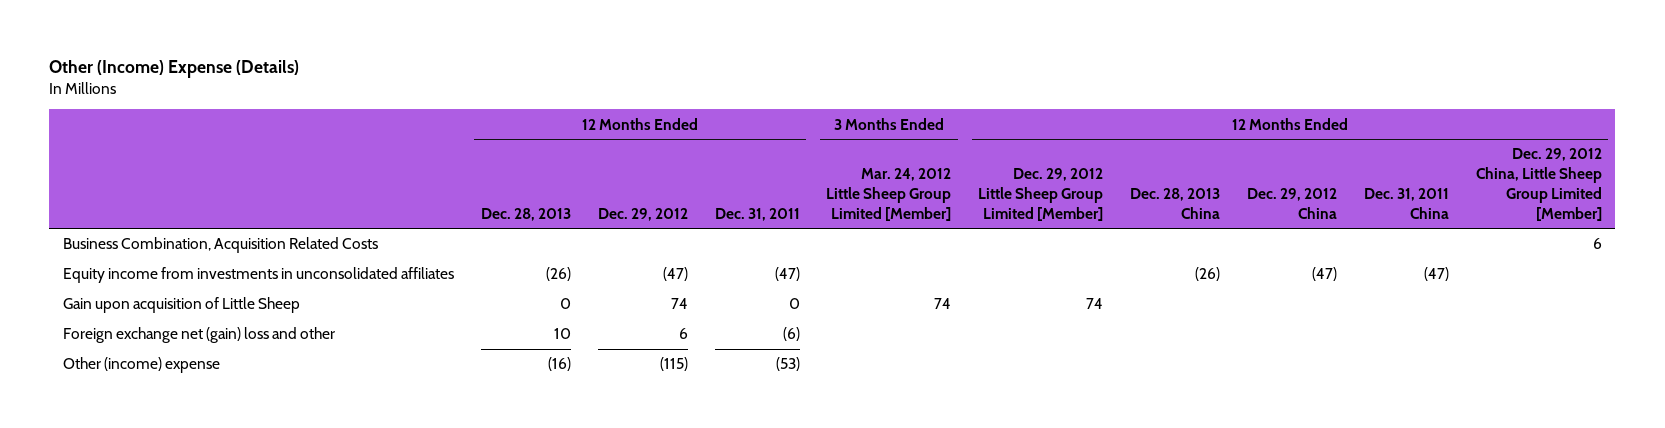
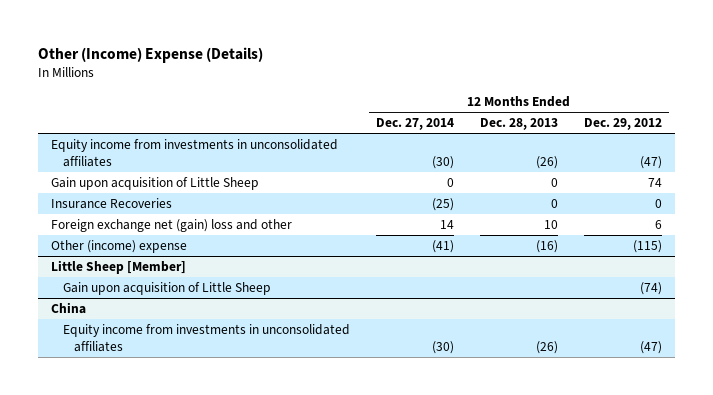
- | 12 Months Ended Dec. 28, 2013 | 12 Months Ended Dec. 29, 2012 | 12 Months Ended Dec. 31, 2011 | 3 Months Ended Mar. 24, 2012 Little Sheep Group Limited [Member] | 12 Months Ended Dec. 29, 2012 Little Sheep Group Limited [Member] | 12 Months Ended Dec. 28, 2013 China | 12 Months Ended Dec. 29, 2012 China | 12 Months Ended Dec. 31, 2011 China | 12 Months Ended Dec. 29, 2012 China, Little Sheep Group Limited [Member]
+ | 12 Months Ended Dec. 27, 2014 | 12 Months Ended Dec. 28, 2013 | 12 Months Ended Dec. 29, 2012
- Business Combination, Acquisition Related Costs | | | | | | | | | 6
+ Insurance Recoveries | (25) | 0 | 0
+ Little Sheep [Member]
+ Gain upon acquisition of Little Sheep | | | (74)
+ China
+ Equity income from investments in unconsolidated affiliates | (30) | (26) | (47)

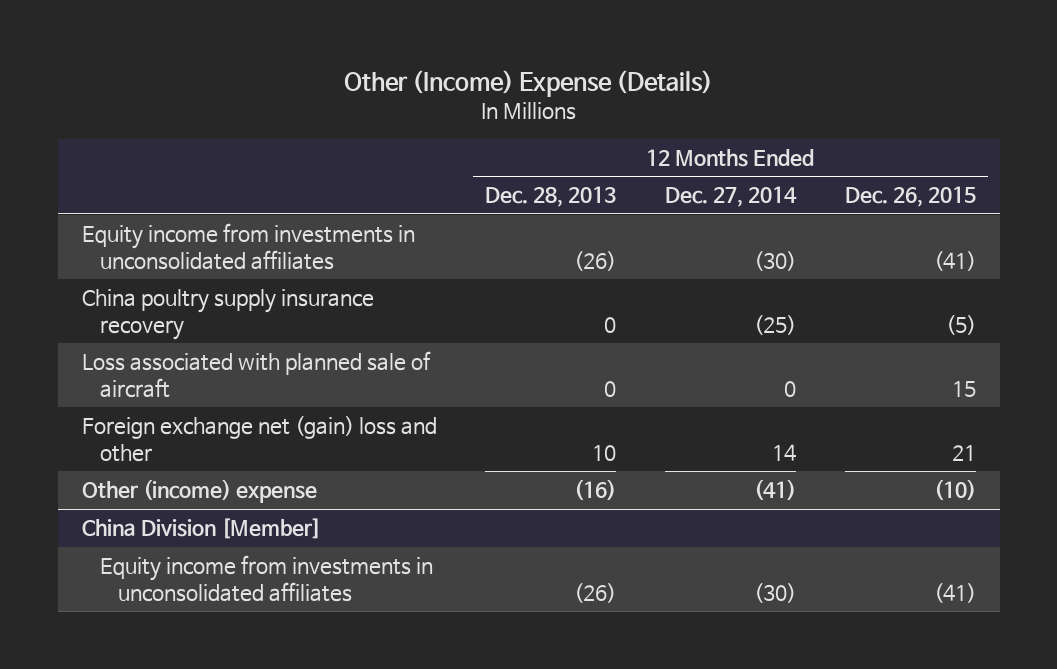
- | 12 Months Ended Dec. 27, 2014 | 12 Months Ended Dec. 28, 2013 | 12 Months Ended Dec. 29, 2012
+ | 12 Months Ended Dec. 28, 2013 | 12 Months Ended Dec. 27, 2014 | 12 Months Ended Dec. 26, 2015
- Gain upon acquisition of Little Sheep | 0 | 0 | 74
- Insurance Recoveries | (25) | 0 | 0
+ China poultry supply insurance recovery | 0 | (25) | (5)
+ Loss associated with planned sale of aircraft | 0 | 0 | 15
- Little Sheep [Member]
- Gain upon acquisition of Little Sheep | | | (74)
- China
+ China Division [Member]

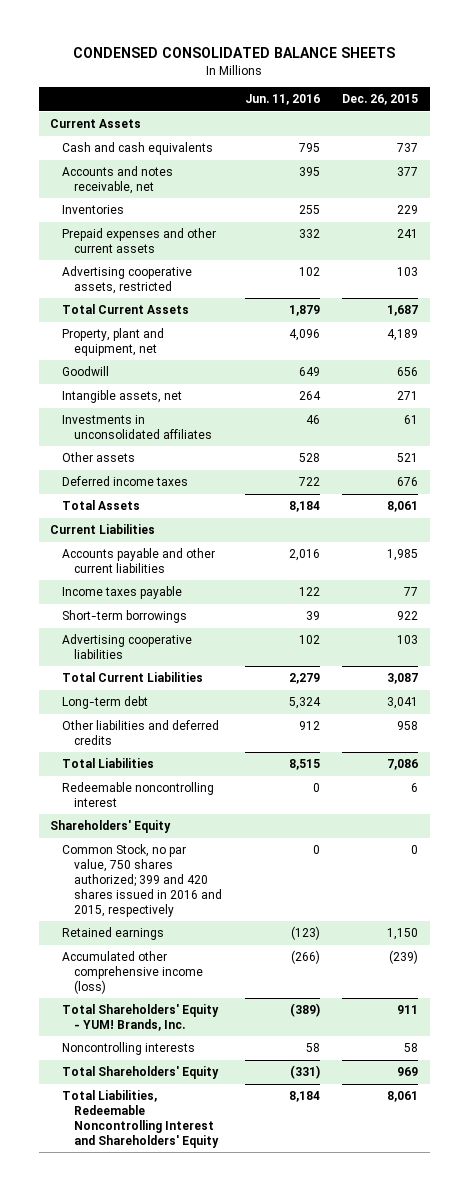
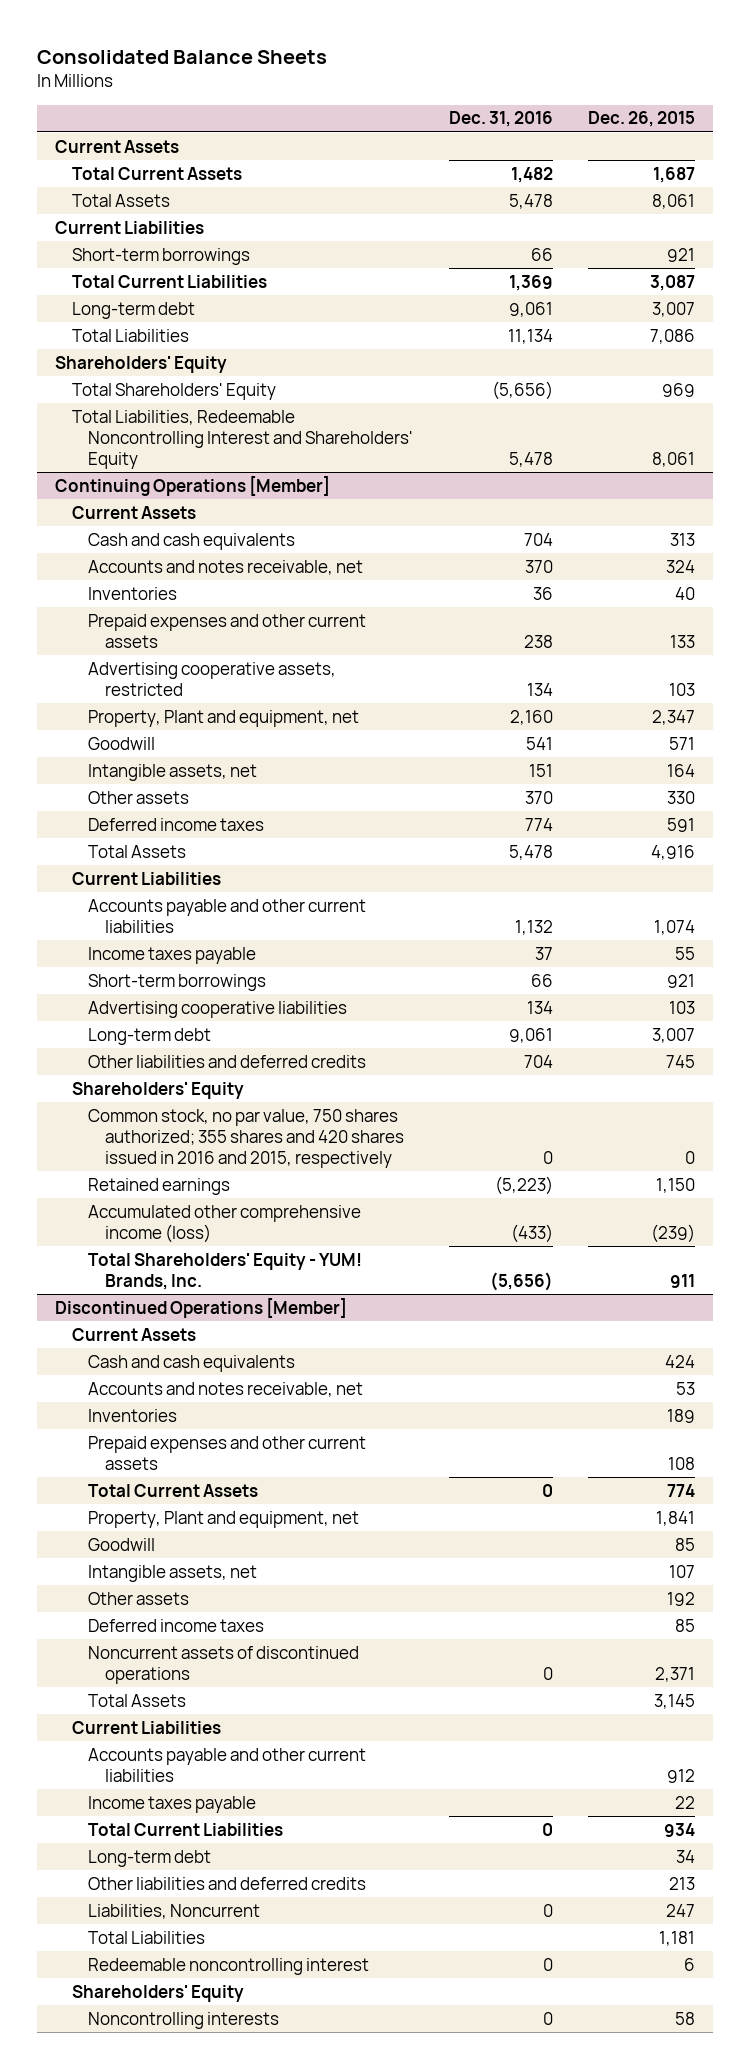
- CONDENSED CONSOLIDATED BALANCE SHEETS
+ Consolidated Balance Sheets
- | Jun. 11, 2016 | Dec. 26, 2015
+ | Dec. 31, 2016 | Dec. 26, 2015
- Cash and cash equivalents | 795 | 737
- Accounts and notes receivable, net | 395 | 377
- Inventories | 255 | 229
- Prepaid expenses and other current assets | 332 | 241
- Advertising cooperative assets, restricted | 102 | 103
- Property, plant and equipment, net | 4,096 | 4,189
- Goodwill | 649 | 656
- Intangible assets, net | 264 | 271
- Investments in unconsolidated affiliates | 46 | 61
- Other assets | 528 | 521
- Deferred income taxes | 722 | 676
- Accounts payable and other current liabilities | 2,016 | 1,985
- Income taxes payable | 122 | 77
- Short-term borrowings | 39 | 922
- Advertising cooperative liabilities | 102 | 103
+ Short-term borrowings | 66 | 921
- Long-term debt | 5,324 | 3,041
- Other liabilities and deferred credits | 912 | 958
+ Long-term debt | 9,061 | 3,007
- Redeemable noncontrolling interest | 0 | 6
- Common Stock, no par value, 750 shares authorized; 399 and 420 shares issued in 2016 and 2015, respectively | 0 | 0
moved up: Total Shareholders' Equity | (5,656) | 969
moved up: Total Liabilities, Redeemable Noncontrolling Interest and Shareholders' Equity | 5,478 | 8,061
+ Continuing Operations [Member]
+ Current Assets
+ Cash and cash equivalents | 704 | 313
+ Accounts and notes receivable, net | 370 | 324
+ Inventories | 36 | 40
+ Prepaid expenses and other current assets | 238 | 133
+ Advertising cooperative assets, restricted | 134 | 103
+ Property, Plant and equipment, net | 2,160 | 2,347
+ Goodwill | 541 | 571
+ Intangible assets, net | 151 | 164
+ Other assets | 370 | 330
+ Deferred income taxes | 774 | 591
+ Total Assets | 5,478 | 4,916
+ Current Liabilities
+ Accounts payable and other current liabilities | 1,132 | 1,074
+ Income taxes payable | 37 | 55
+ Short-term borrowings | 66 | 921
+ Advertising cooperative liabilities | 134 | 103
+ Long-term debt | 9,061 | 3,007
+ Other liabilities and deferred credits | 704 | 745
+ Shareholders' Equity
+ Common stock, no par value, 750 shares authorized; 355 shares and 420 shares issued in 2016 and 2015, respectively | 0 | 0
+ Discontinued Operations [Member]
+ Current Assets
+ Cash and cash equivalents | | 424
+ Accounts and notes receivable, net | | 53
+ Inventories | | 189
+ Prepaid expenses and other current assets | | 108
+ Total Current Assets | 0 | 774
+ Property, Plant and equipment, net | | 1,841
+ Goodwill | | 85
+ Intangible assets, net | | 107
+ Other assets | | 192
+ Deferred income taxes | | 85
+ Noncurrent assets of discontinued operations | 0 | 2,371
+ Total Assets | | 3,145
+ Current Liabilities
+ Accounts payable and other current liabilities | | 912
+ Income taxes payable | | 22
+ Total Current Liabilities | 0 | 934
+ Long-term debt | | 34
+ Other liabilities and deferred credits | | 213
+ Liabilities, Noncurrent | 0 | 247
+ Total Liabilities | | 1,181
+ Redeemable noncontrolling interest | 0 | 6
+ Shareholders' Equity

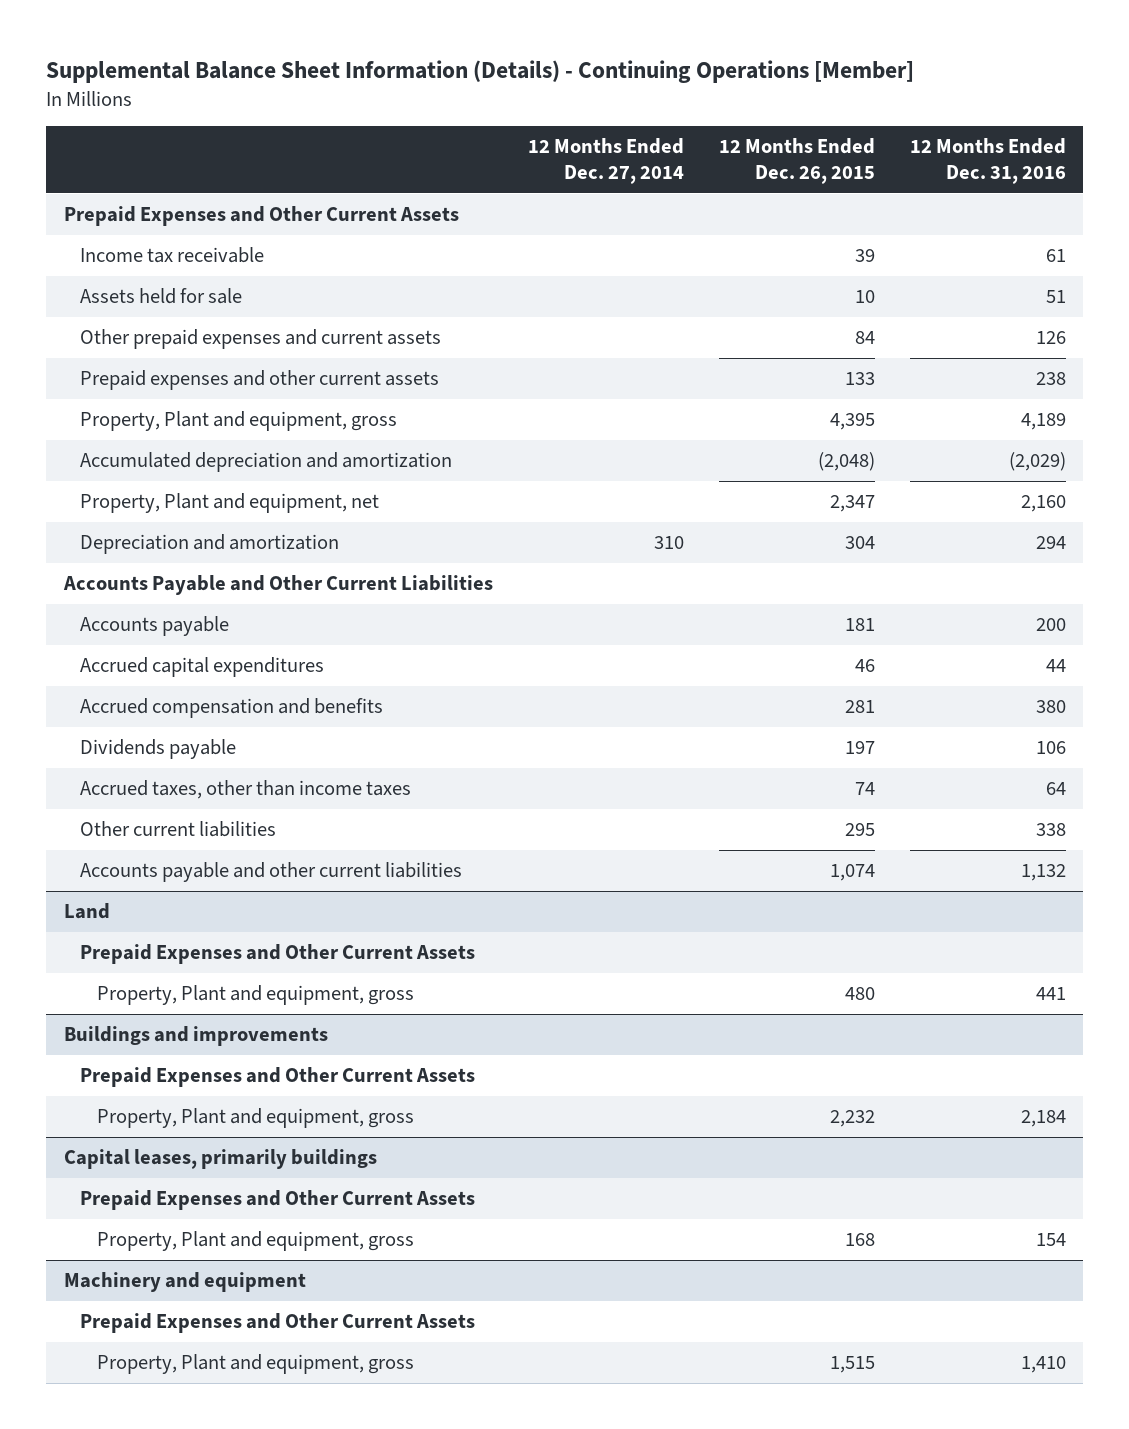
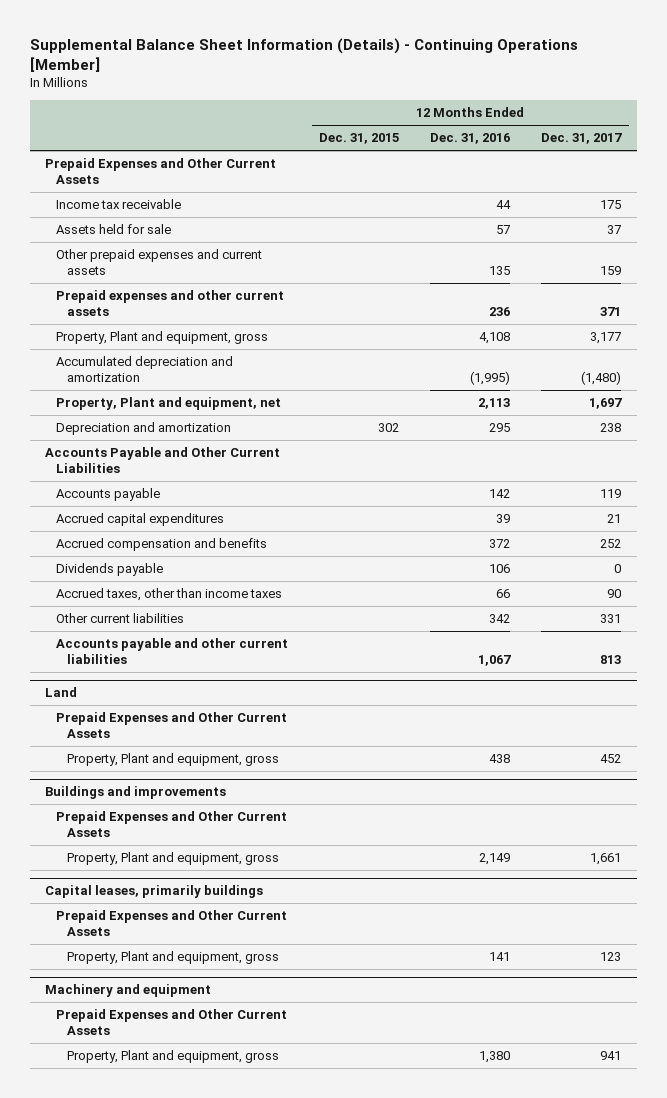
- | 12 Months Ended Dec. 27, 2014 | 12 Months Ended Dec. 26, 2015 | 12 Months Ended Dec. 31, 2016
+ | 12 Months Ended Dec. 31, 2015 | 12 Months Ended Dec. 31, 2016 | 12 Months Ended Dec. 31, 2017
- Income tax receivable | | 39 | 61
- Assets held for sale | | 10 | 51
- Other prepaid expenses and current assets | | 84 | 126
- Prepaid expenses and other current assets | | 133 | 238
- Property, Plant and equipment, gross | | 4,395 | 4,189
- Accumulated depreciation and amortization | | (2,048) | (2,029)
- Property, Plant and equipment, net | | 2,347 | 2,160
- Depreciation and amortization | 310 | 304 | 294
+ Income tax receivable | | 44 | 175
+ Assets held for sale | | 57 | 37
+ Other prepaid expenses and current assets | | 135 | 159
+ Prepaid expenses and other current assets | | 236 | 371
+ Property, Plant and equipment, gross | | 4,108 | 3,177
+ Accumulated depreciation and amortization | | (1,995) | (1,480)
+ Property, Plant and equipment, net | | 2,113 | 1,697
+ Depreciation and amortization | 302 | 295 | 238
- Accounts payable | | 181 | 200
- Accrued capital expenditures | | 46 | 44
- Accrued compensation and benefits | | 281 | 380
+ Accounts payable | | 142 | 119
+ Accrued capital expenditures | | 39 | 21
+ Accrued compensation and benefits | | 372 | 252
- Accrued taxes, other than income taxes | | 74 | 64
- Other current liabilities | | 295 | 338
- Accounts payable and other current liabilities | | 1,074 | 1,132
+ Accrued taxes, other than income taxes | | 66 | 90
+ Other current liabilities | | 342 | 331
+ Accounts payable and other current liabilities | | 1,067 | 813
@ Land
- Property, Plant and equipment, gross | | 480 | 441
+ Property, Plant and equipment, gross | | 438 | 452
@ Buildings and improvements
- Property, Plant and equipment, gross | | 2,232 | 2,184
+ Property, Plant and equipment, gross | | 2,149 | 1,661
@ Capital leases, primarily buildings
- Property, Plant and equipment, gross | | 168 | 154
+ Property, Plant and equipment, gross | | 141 | 123
@ Machinery and equipment
- Property, Plant and equipment, gross | | 1,515 | 1,410
+ Property, Plant and equipment, gross | | 1,380 | 941

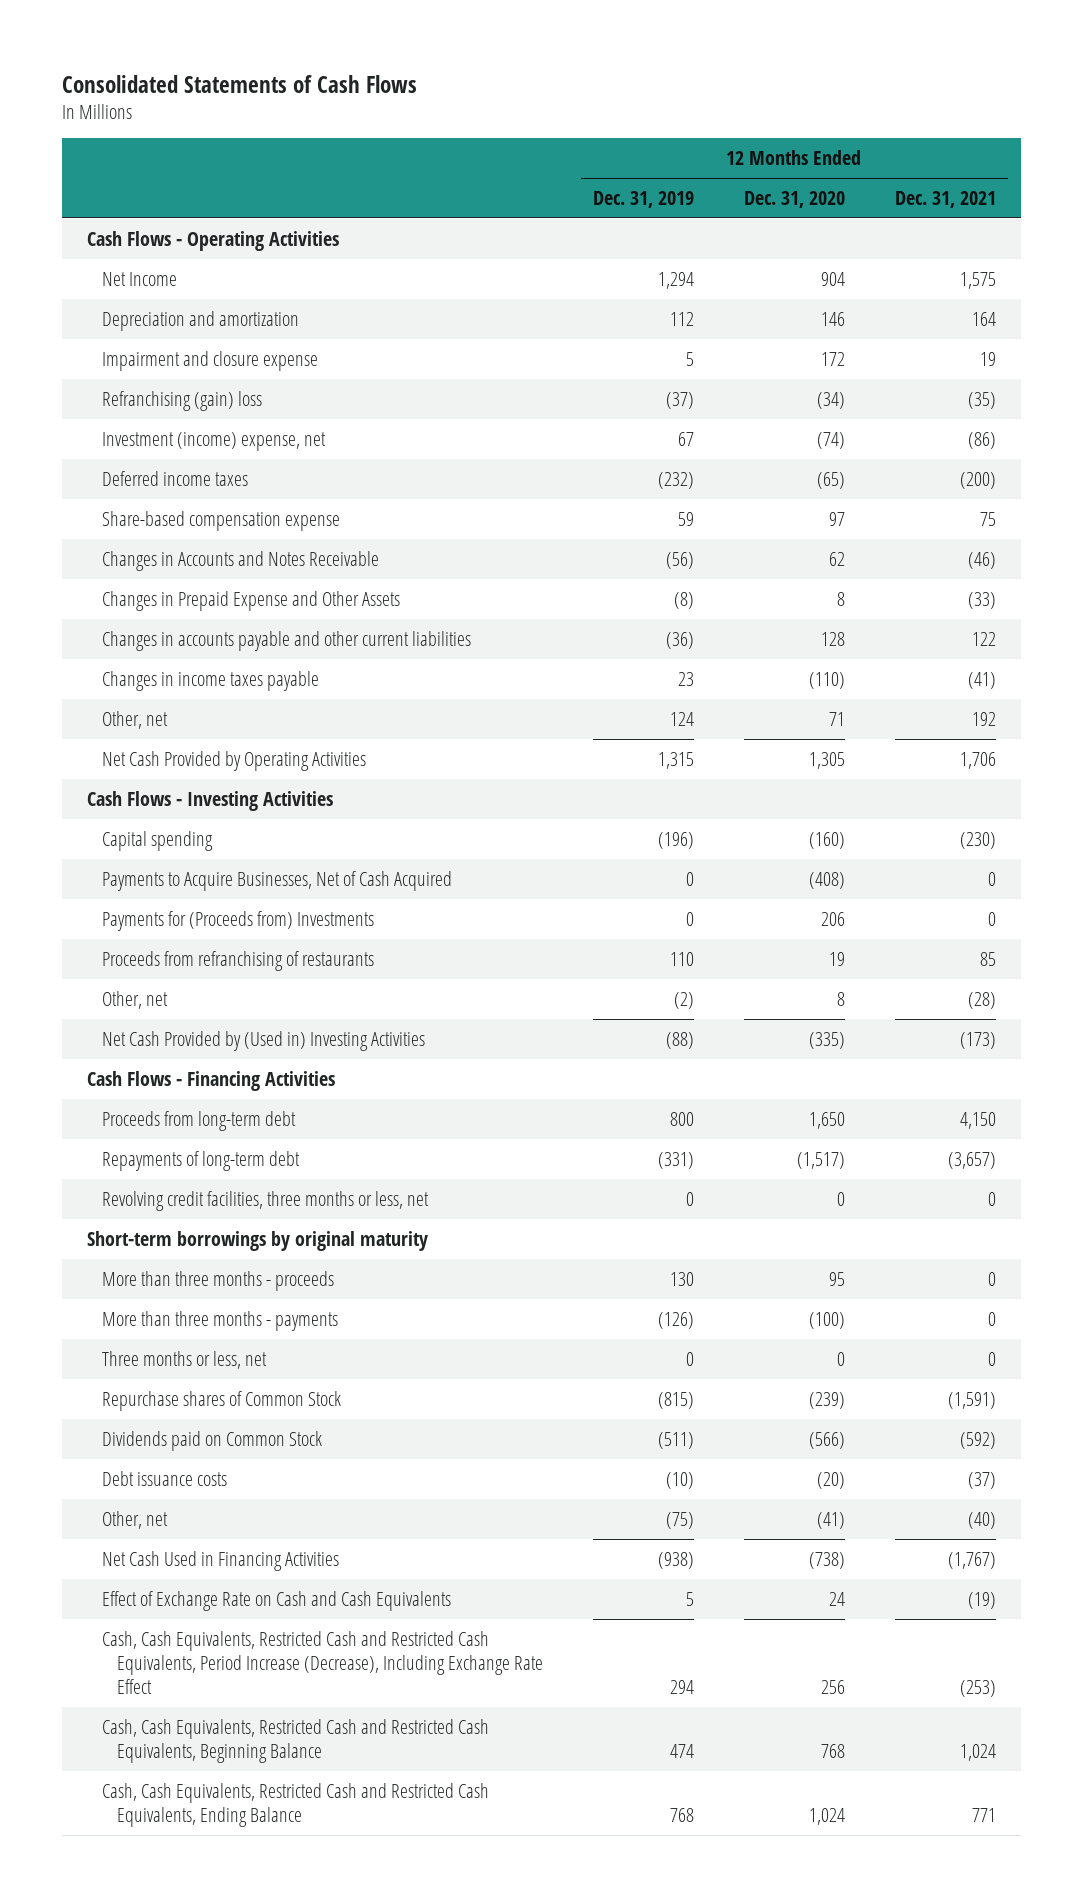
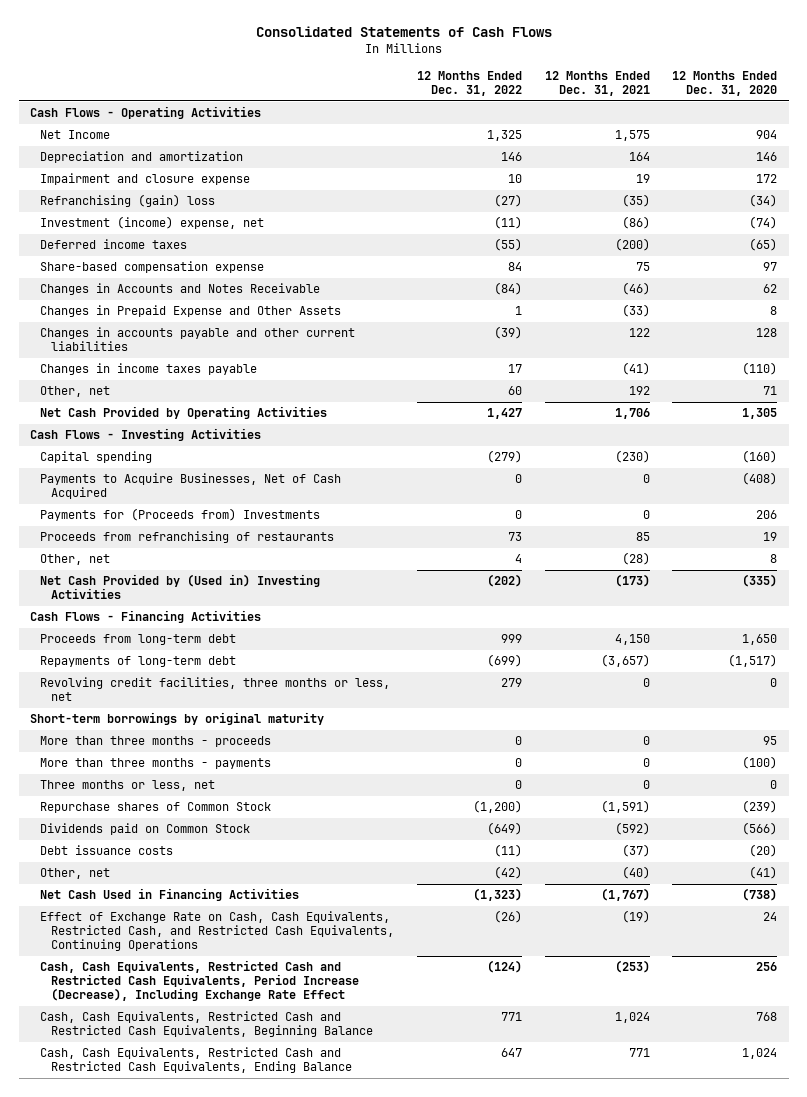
- | 12 Months Ended Dec. 31, 2019 | 12 Months Ended Dec. 31, 2020 | 12 Months Ended Dec. 31, 2021
+ | 12 Months Ended Dec. 31, 2022 | 12 Months Ended Dec. 31, 2021 | 12 Months Ended Dec. 31, 2020
- Effect of Exchange Rate on Cash and Cash Equivalents | 5 | 24 | (19)
+ Effect of Exchange Rate on Cash, Cash Equivalents, Restricted Cash, and Restricted Cash Equivalents, Continuing Operations | (26) | (19) | 24

